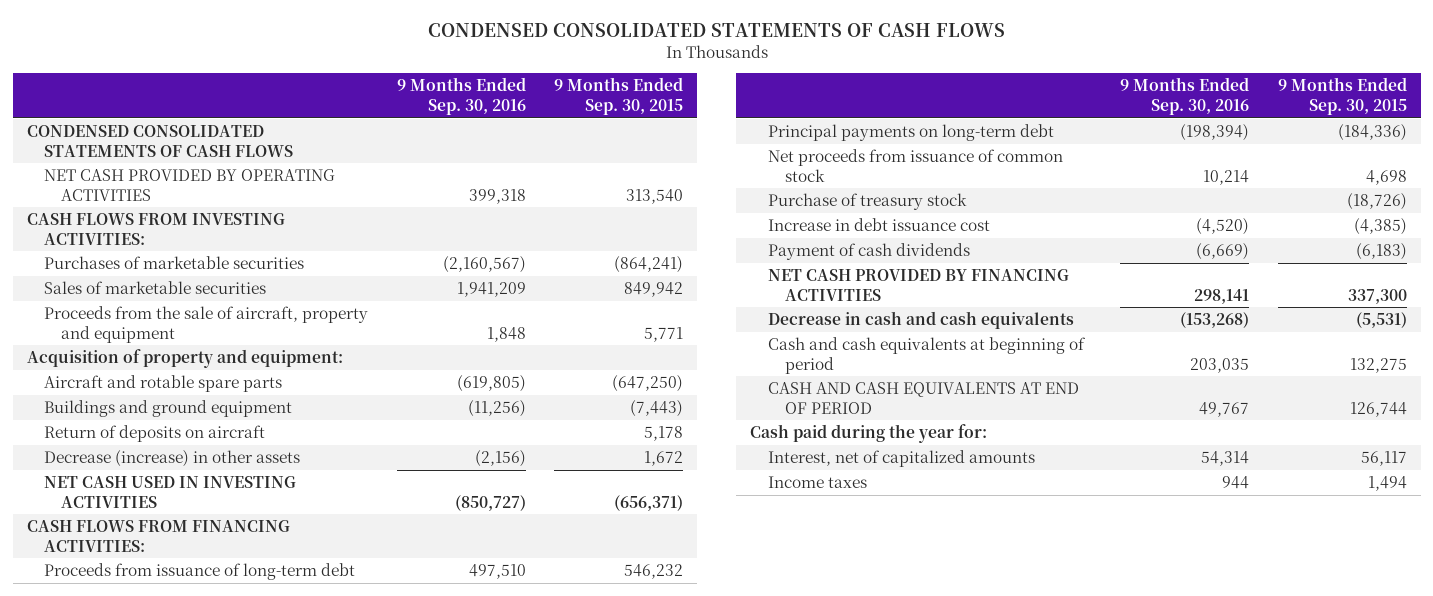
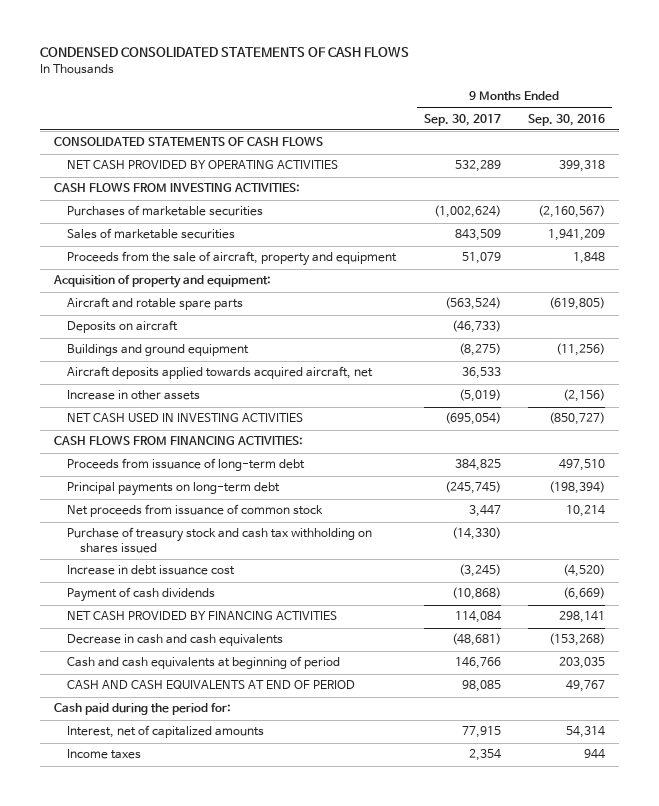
- | 9 Months Ended Sep. 30, 2016 | 9 Months Ended Sep. 30, 2015
+ | 9 Months Ended Sep. 30, 2017 | 9 Months Ended Sep. 30, 2016
- CONDENSED CONSOLIDATED STATEMENTS OF CASH FLOWS
+ CONSOLIDATED STATEMENTS OF CASH FLOWS
+ Deposits on aircraft | (46,733) |
- Return of deposits on aircraft | | 5,178
- Decrease (increase) in other assets | (2,156) | 1,672
+ Aircraft deposits applied towards acquired aircraft, net | 36,533 |
+ Increase in other assets | (5,019) | (2,156)
- Purchase of treasury stock | | (18,726)
+ Purchase of treasury stock and cash tax withholding on shares issued | (14,330) |
- Cash paid during the year for:
+ Cash paid during the period for:

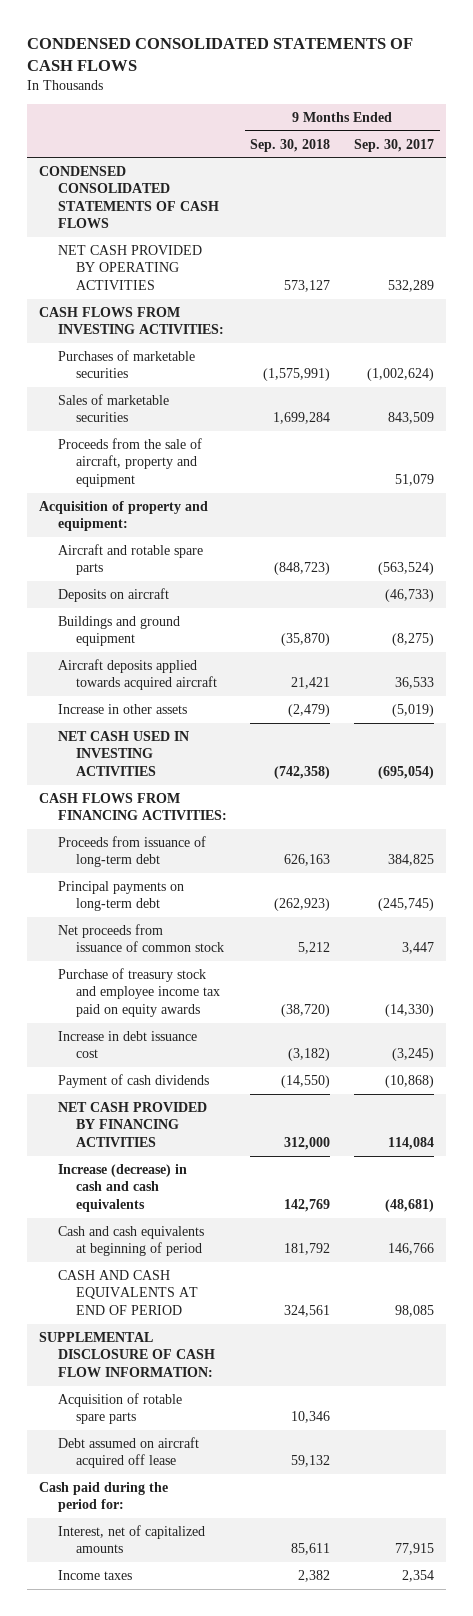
- | 9 Months Ended Sep. 30, 2017 | 9 Months Ended Sep. 30, 2016
+ | 9 Months Ended Sep. 30, 2018 | 9 Months Ended Sep. 30, 2017
- CONSOLIDATED STATEMENTS OF CASH FLOWS
+ CONDENSED CONSOLIDATED STATEMENTS OF CASH FLOWS
- Aircraft deposits applied towards acquired aircraft, net | 36,533 |
+ Aircraft deposits applied towards acquired aircraft | 21,421 | 36,533
- Purchase of treasury stock and cash tax withholding on shares issued | (14,330) |
+ Purchase of treasury stock and employee income tax paid on equity awards | (38,720) | (14,330)
- Decrease in cash and cash equivalents | (48,681) | (153,268)
+ Increase (decrease) in cash and cash equivalents | 142,769 | (48,681)
+ SUPPLEMENTAL DISCLOSURE OF CASH FLOW INFORMATION:
+ Acquisition of rotable spare parts | 10,346 |
+ Debt assumed on aircraft acquired off lease | 59,132 |

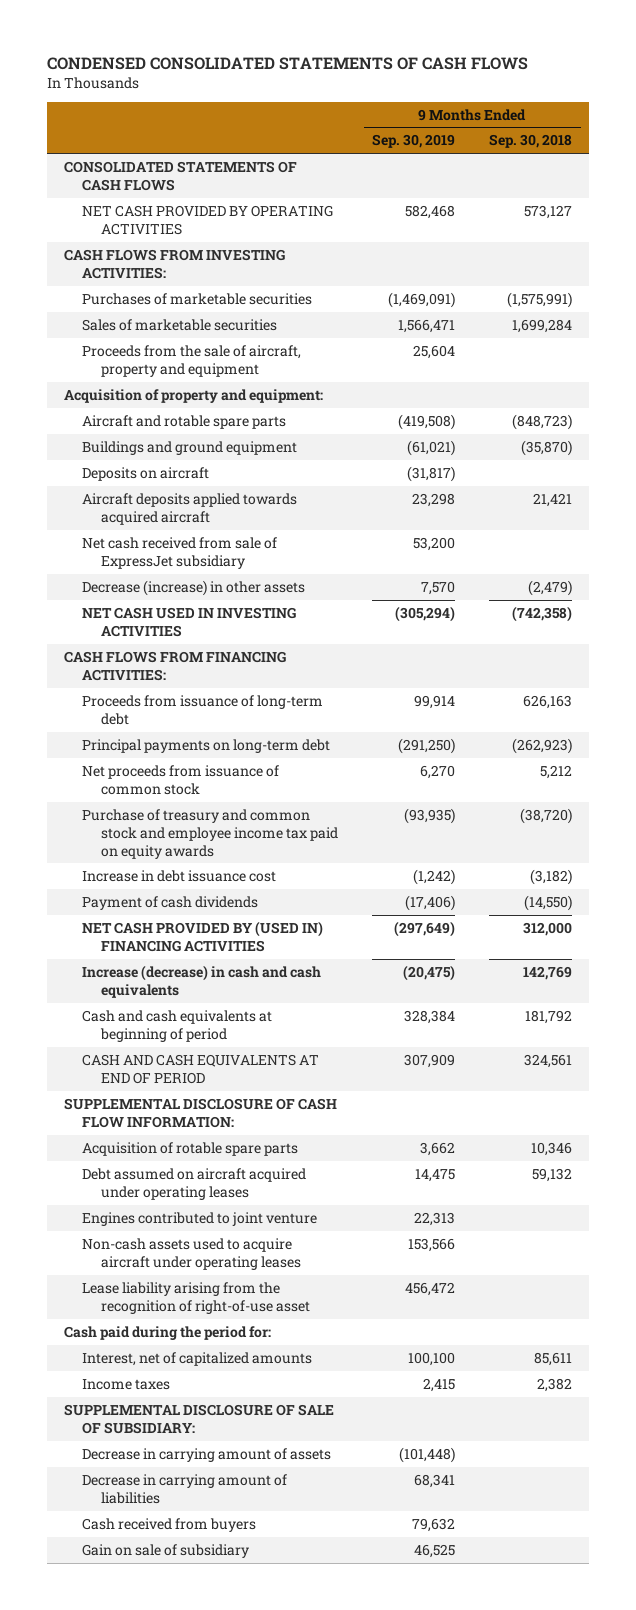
- | 9 Months Ended Sep. 30, 2018 | 9 Months Ended Sep. 30, 2017
+ | 9 Months Ended Sep. 30, 2019 | 9 Months Ended Sep. 30, 2018
- CONDENSED CONSOLIDATED STATEMENTS OF CASH FLOWS
+ CONSOLIDATED STATEMENTS OF CASH FLOWS
moved down: Deposits on aircraft | (31,817) |
- Increase in other assets | (2,479) | (5,019)
+ Net cash received from sale of ExpressJet subsidiary | 53,200 |
+ Decrease (increase) in other assets | 7,570 | (2,479)
- Purchase of treasury stock and employee income tax paid on equity awards | (38,720) | (14,330)
+ Purchase of treasury and common stock and employee income tax paid on equity awards | (93,935) | (38,720)
- NET CASH PROVIDED BY FINANCING ACTIVITIES | 312,000 | 114,084
+ NET CASH PROVIDED BY (USED IN) FINANCING ACTIVITIES | (297,649) | 312,000
- Debt assumed on aircraft acquired off lease | 59,132 |
+ Debt assumed on aircraft acquired under operating leases | 14,475 | 59,132
+ Engines contributed to joint venture | 22,313 |
+ Non-cash assets used to acquire aircraft under operating leases | 153,566 |
+ Lease liability arising from the recognition of right-of-use asset | 456,472 |
+ SUPPLEMENTAL DISCLOSURE OF SALE OF SUBSIDIARY:
+ Decrease in carrying amount of assets | (101,448) |
+ Decrease in carrying amount of liabilities | 68,341 |
+ Cash received from buyers | 79,632 |
+ Gain on sale of subsidiary | 46,525 |

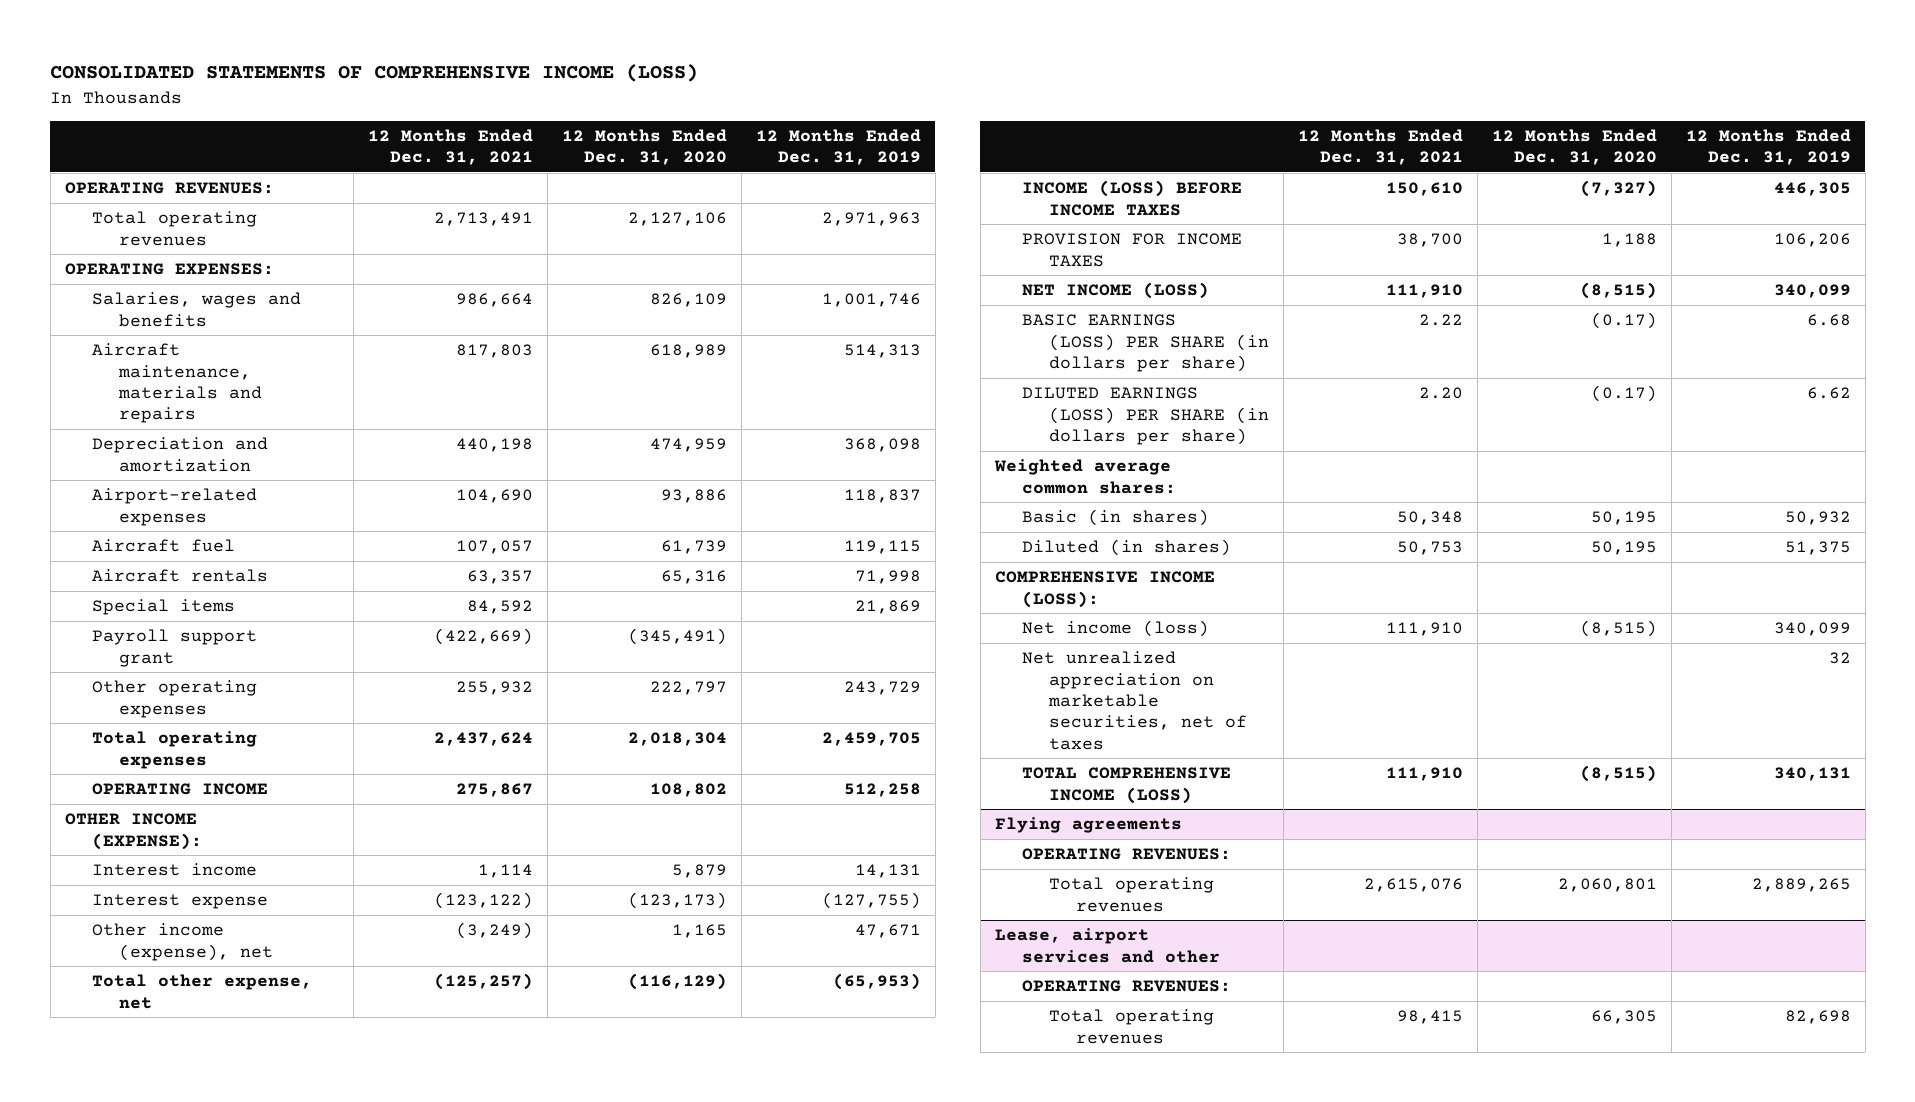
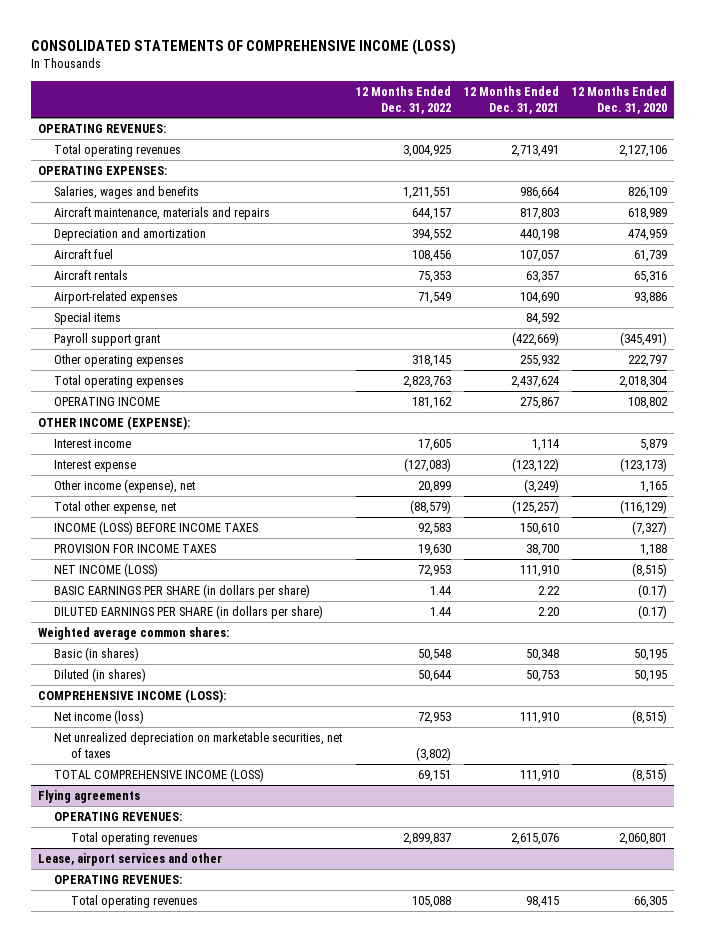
- | 12 Months Ended Dec. 31, 2021 | 12 Months Ended Dec. 31, 2020 | 12 Months Ended Dec. 31, 2019
+ | 12 Months Ended Dec. 31, 2022 | 12 Months Ended Dec. 31, 2021 | 12 Months Ended Dec. 31, 2020
moved down: Airport-related expenses | 71,549 | 104,690 | 93,886
- BASIC EARNINGS (LOSS) PER SHARE (in dollars per share) | 2.22 | (0.17) | 6.68
- DILUTED EARNINGS (LOSS) PER SHARE (in dollars per share) | 2.20 | (0.17) | 6.62
+ BASIC EARNINGS PER SHARE (in dollars per share) | 1.44 | 2.22 | (0.17)
+ DILUTED EARNINGS PER SHARE (in dollars per share) | 1.44 | 2.20 | (0.17)
- Net unrealized appreciation on marketable securities, net of taxes | | | 32
+ Net unrealized depreciation on marketable securities, net of taxes | (3,802) | |

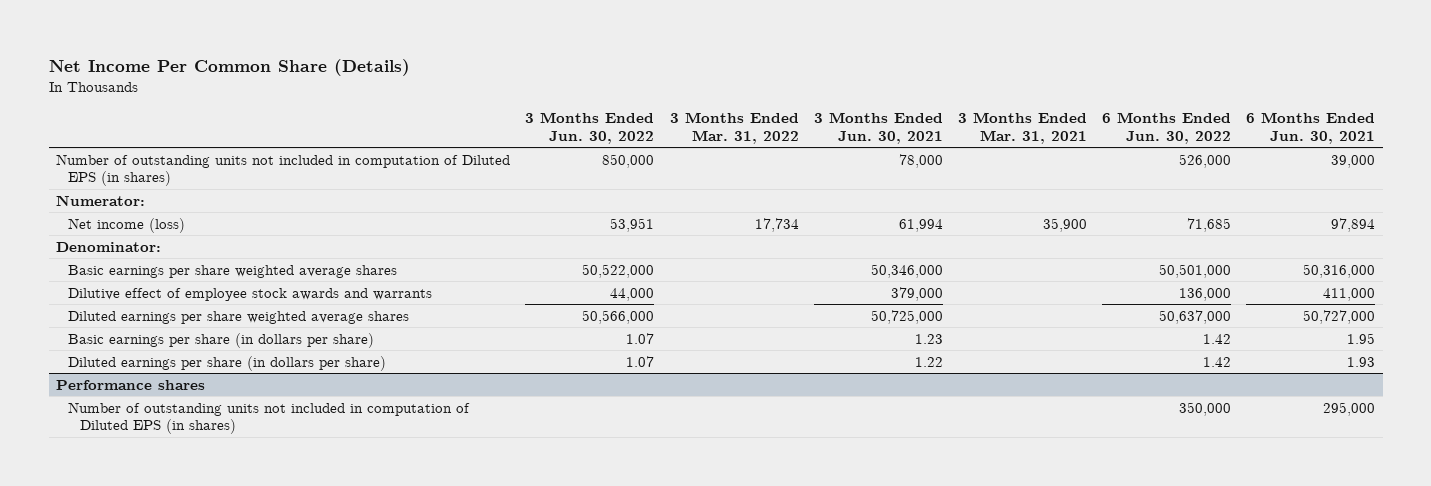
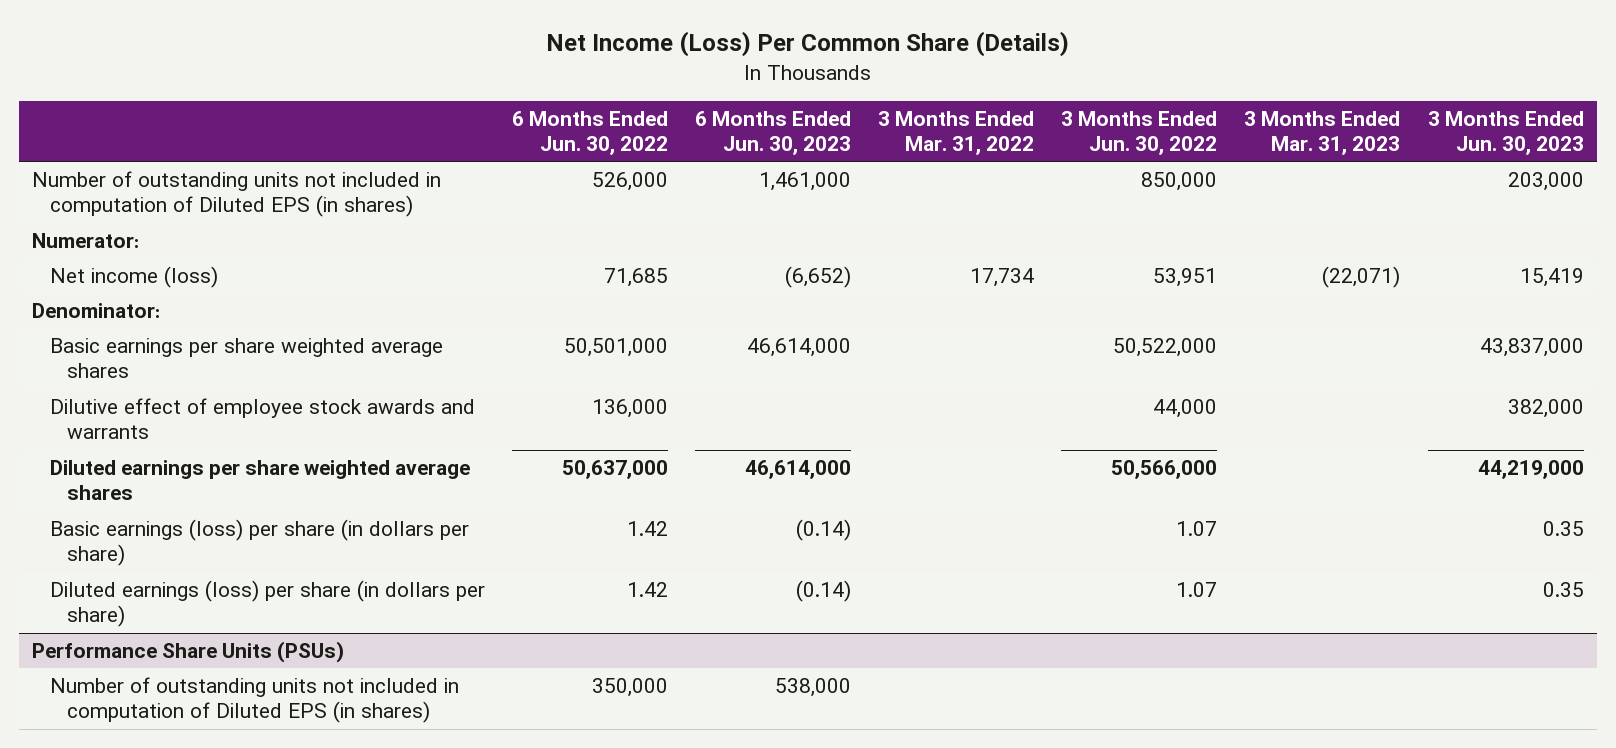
- Net Income Per Common Share (Details)
+ Net Income (Loss) Per Common Share (Details)
- | 3 Months Ended Jun. 30, 2022 | 3 Months Ended Mar. 31, 2022 | 3 Months Ended Jun. 30, 2021 | 3 Months Ended Mar. 31, 2021 | 6 Months Ended Jun. 30, 2022 | 6 Months Ended Jun. 30, 2021
+ | 6 Months Ended Jun. 30, 2022 | 6 Months Ended Jun. 30, 2023 | 3 Months Ended Mar. 31, 2022 | 3 Months Ended Jun. 30, 2022 | 3 Months Ended Mar. 31, 2023 | 3 Months Ended Jun. 30, 2023
- Basic earnings per share (in dollars per share) | 1.07 | | 1.23 | | 1.42 | 1.95
- Diluted earnings per share (in dollars per share) | 1.07 | | 1.22 | | 1.42 | 1.93
- Performance shares
+ Basic earnings (loss) per share (in dollars per share) | 1.42 | (0.14) | | 1.07 | | 0.35
+ Diluted earnings (loss) per share (in dollars per share) | 1.42 | (0.14) | | 1.07 | | 0.35
+ Performance Share Units (PSUs)

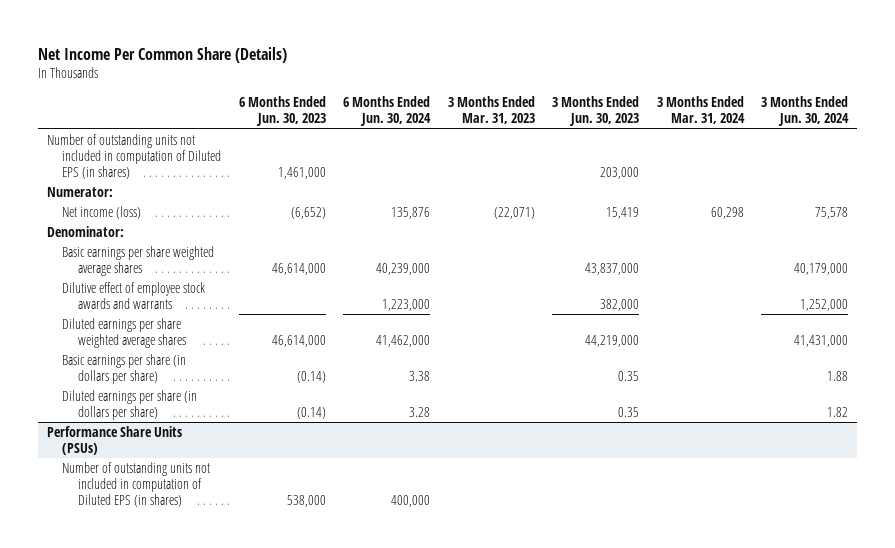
- Net Income (Loss) Per Common Share (Details)
+ Net Income Per Common Share (Details)
- | 6 Months Ended Jun. 30, 2022 | 6 Months Ended Jun. 30, 2023 | 3 Months Ended Mar. 31, 2022 | 3 Months Ended Jun. 30, 2022 | 3 Months Ended Mar. 31, 2023 | 3 Months Ended Jun. 30, 2023
+ | 6 Months Ended Jun. 30, 2023 | 6 Months Ended Jun. 30, 2024 | 3 Months Ended Mar. 31, 2023 | 3 Months Ended Jun. 30, 2023 | 3 Months Ended Mar. 31, 2024 | 3 Months Ended Jun. 30, 2024
- Basic earnings (loss) per share (in dollars per share) | 1.42 | (0.14) | | 1.07 | | 0.35
- Diluted earnings (loss) per share (in dollars per share) | 1.42 | (0.14) | | 1.07 | | 0.35
+ Basic earnings per share (in dollars per share) | (0.14) | 3.38 | | 0.35 | | 1.88
+ Diluted earnings per share (in dollars per share) | (0.14) | 3.28 | | 0.35 | | 1.82

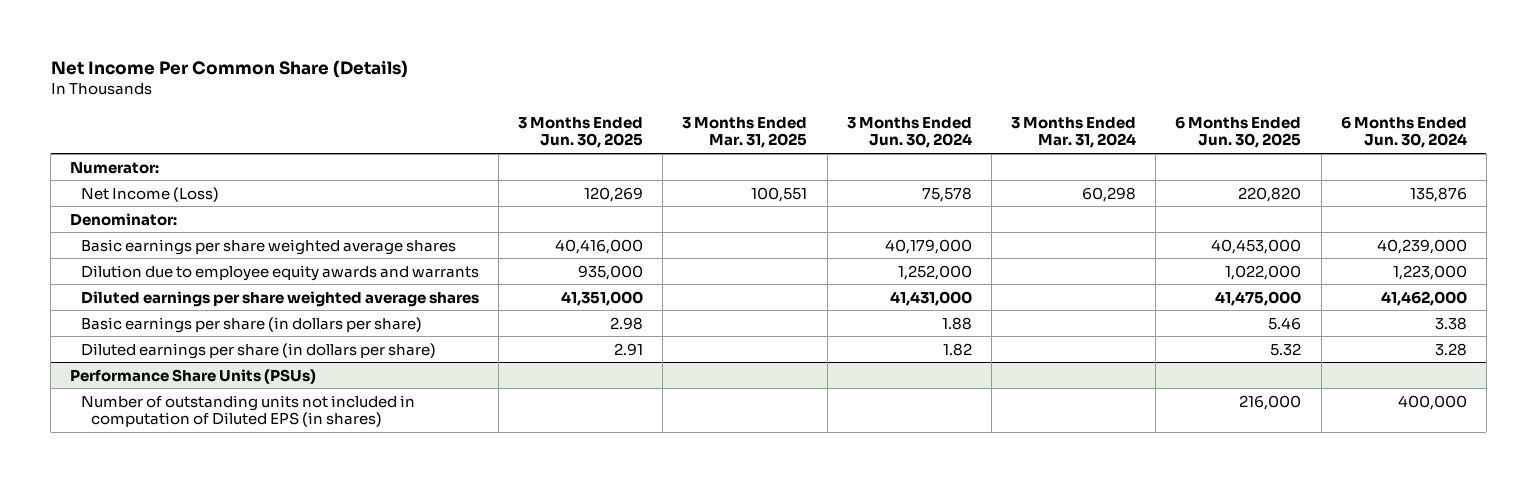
- | 6 Months Ended Jun. 30, 2023 | 6 Months Ended Jun. 30, 2024 | 3 Months Ended Mar. 31, 2023 | 3 Months Ended Jun. 30, 2023 | 3 Months Ended Mar. 31, 2024 | 3 Months Ended Jun. 30, 2024
+ | 3 Months Ended Jun. 30, 2025 | 3 Months Ended Mar. 31, 2025 | 3 Months Ended Jun. 30, 2024 | 3 Months Ended Mar. 31, 2024 | 6 Months Ended Jun. 30, 2025 | 6 Months Ended Jun. 30, 2024
- Number of outstanding units not included in computation of Diluted EPS (in shares) | 1,461,000 | | | 203,000 | |
- Net income (loss) | (6,652) | 135,876 | (22,071) | 15,419 | 60,298 | 75,578
+ Net Income (Loss) | 120,269 | 100,551 | 75,578 | 60,298 | 220,820 | 135,876
- Dilutive effect of employee stock awards and warrants | | 1,223,000 | | 382,000 | | 1,252,000
+ Dilution due to employee equity awards and warrants | 935,000 | | 1,252,000 | | 1,022,000 | 1,223,000

